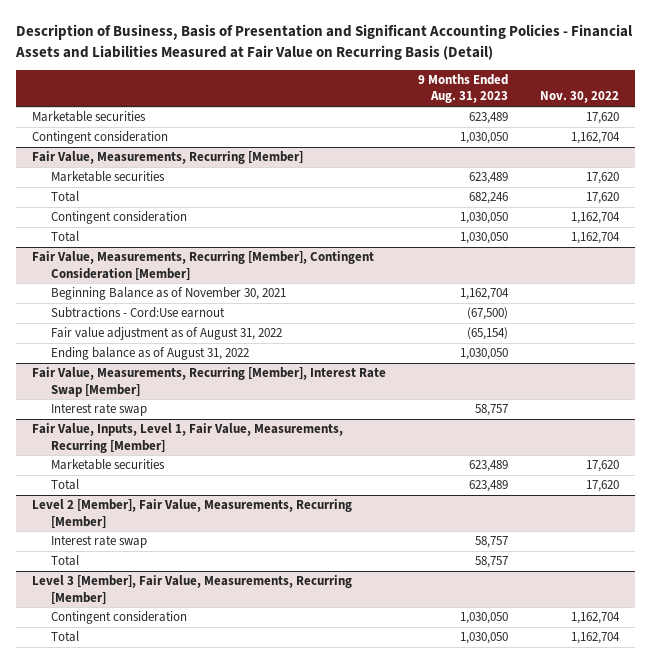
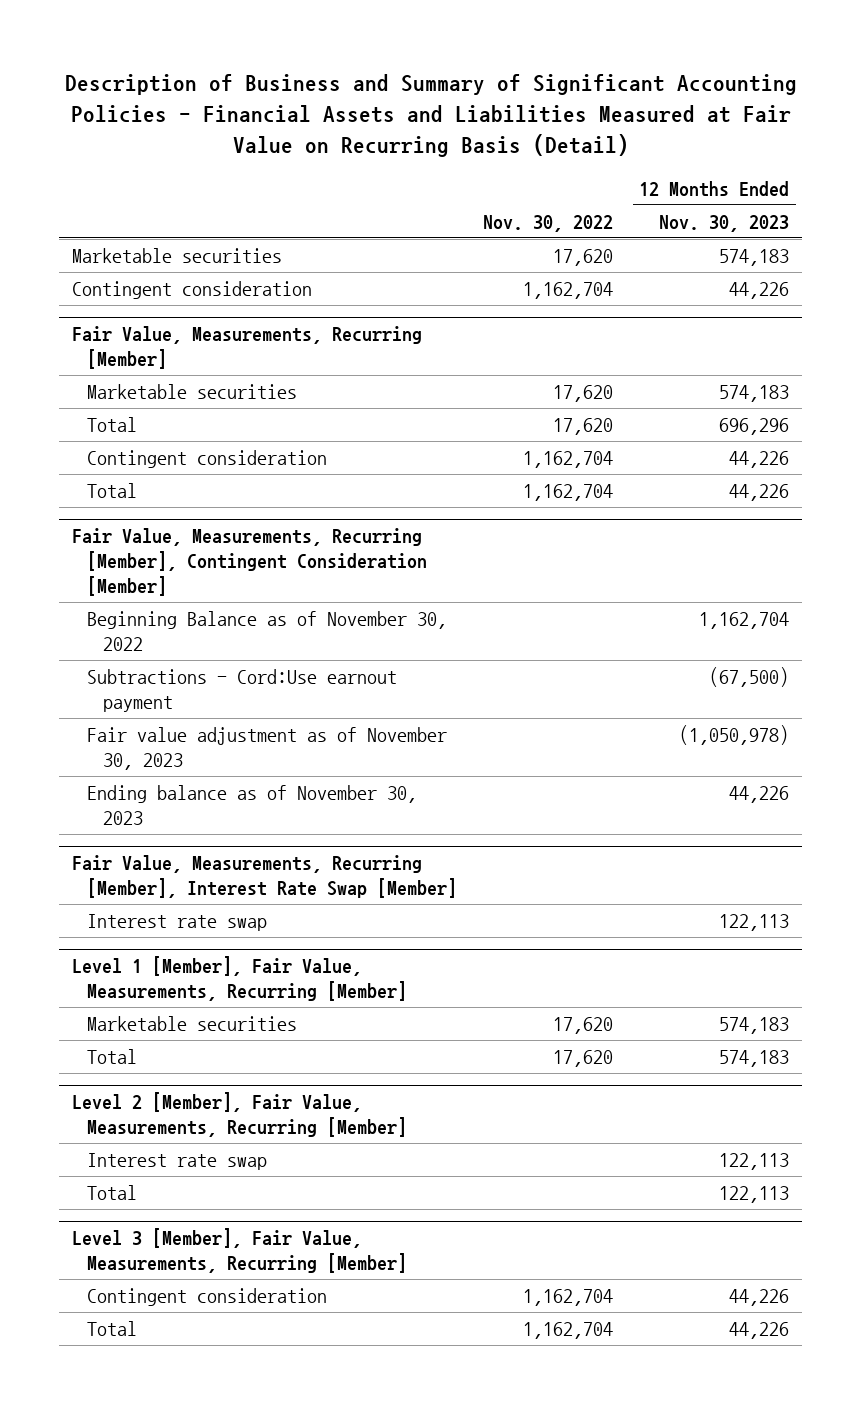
- Description of Business, Basis of Presentation and Significant Accounting Policies - Financial Assets and Liabilities Measured at Fair Value on Recurring Basis (Detail)
+ Description of Business and Summary of Significant Accounting Policies - Financial Assets and Liabilities Measured at Fair Value on Recurring Basis (Detail)
- | 9 Months Ended Aug. 31, 2023 | Nov. 30, 2022
+ | Nov. 30, 2022 | 12 Months Ended Nov. 30, 2023
@ Fair Value, Measurements, Recurring [Member], Contingent Consideration [Member]
- Beginning Balance as of November 30, 2021 | 1,162,704 |
- Subtractions - Cord:Use earnout | (67,500) |
- Fair value adjustment as of August 31, 2022 | (65,154) |
- Ending balance as of August 31, 2022 | 1,030,050 |
+ Beginning Balance as of November 30, 2022 | | 1,162,704
+ Subtractions - Cord:Use earnout payment | | (67,500)
+ Fair value adjustment as of November 30, 2023 | | (1,050,978)
+ Ending balance as of November 30, 2023 | | 44,226
- Fair Value, Inputs, Level 1, Fair Value, Measurements, Recurring [Member]
+ Level 1 [Member], Fair Value, Measurements, Recurring [Member]

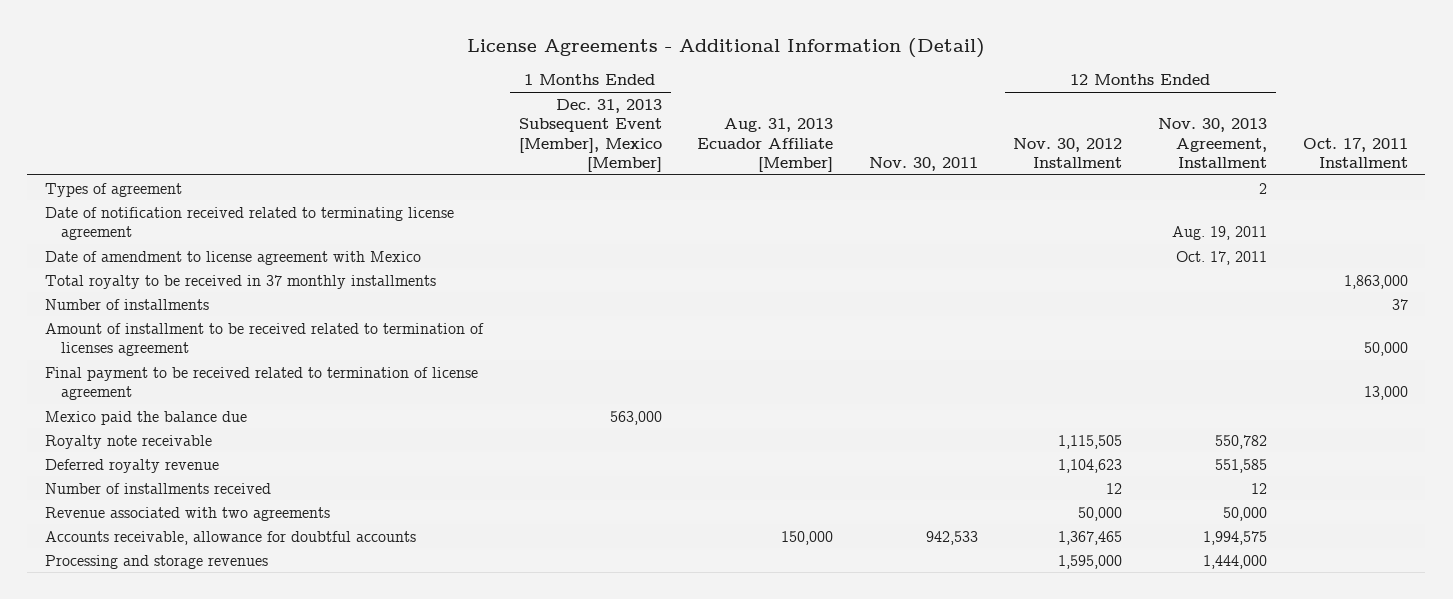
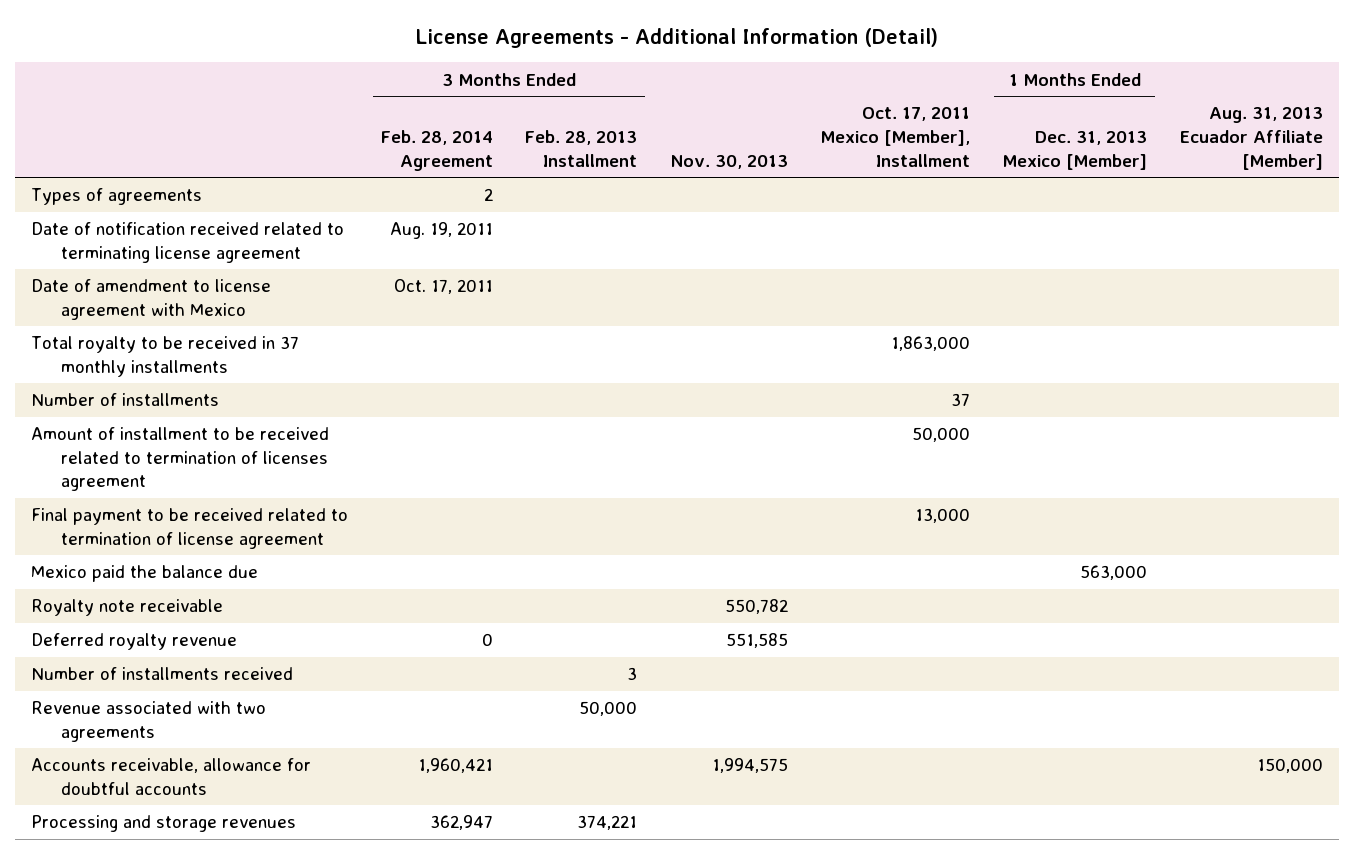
- | 1 Months Ended Dec. 31, 2013 Subsequent Event [Member], Mexico [Member] | Aug. 31, 2013 Ecuador Affiliate [Member] | Nov. 30, 2011 | 12 Months Ended Nov. 30, 2012 Installment | 12 Months Ended Nov. 30, 2013 Agreement, Installment | Oct. 17, 2011 Installment
+ | 3 Months Ended Feb. 28, 2014 Agreement | 3 Months Ended Feb. 28, 2013 Installment | Nov. 30, 2013 | Oct. 17, 2011 Mexico [Member], Installment | 1 Months Ended Dec. 31, 2013 Mexico [Member] | Aug. 31, 2013 Ecuador Affiliate [Member]
- Types of agreement | | | | | 2 |
+ Types of agreements | 2 | | | | |

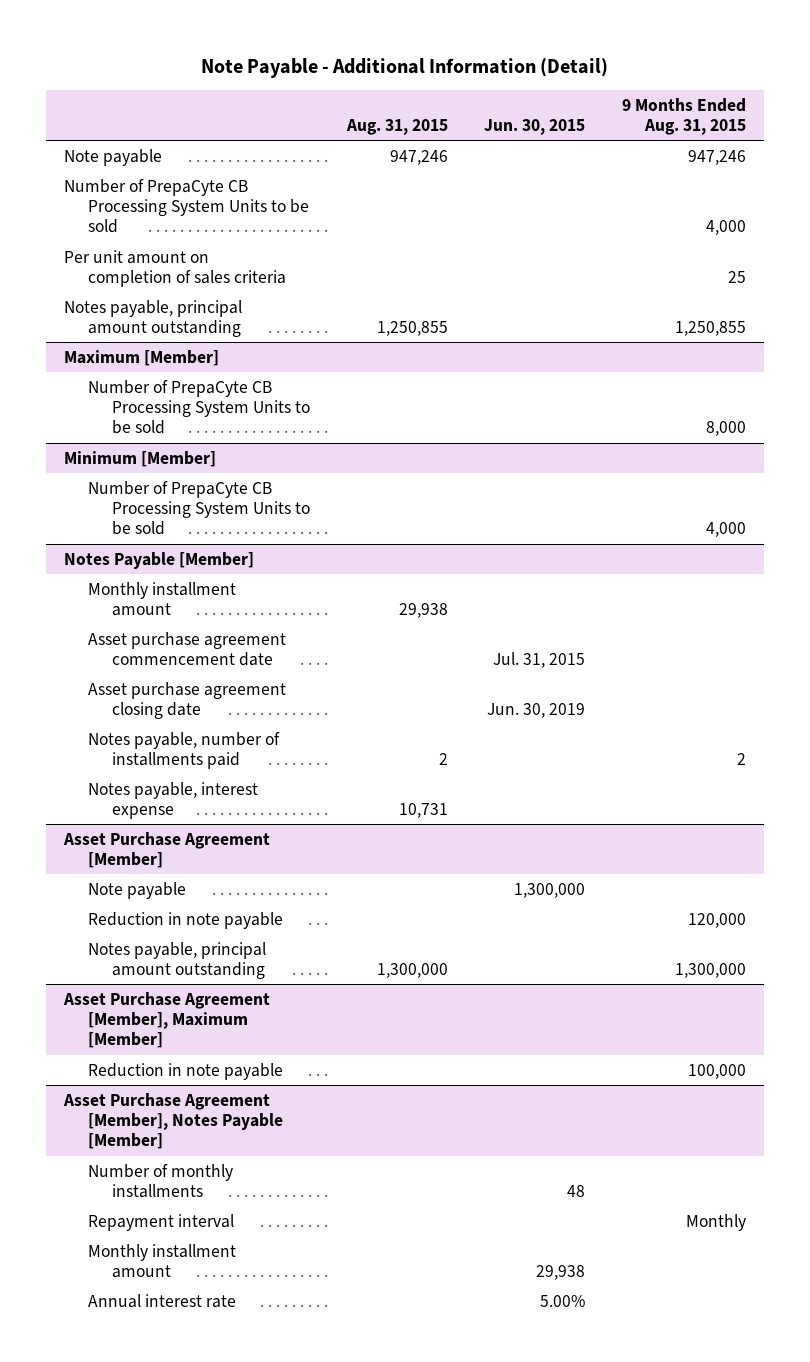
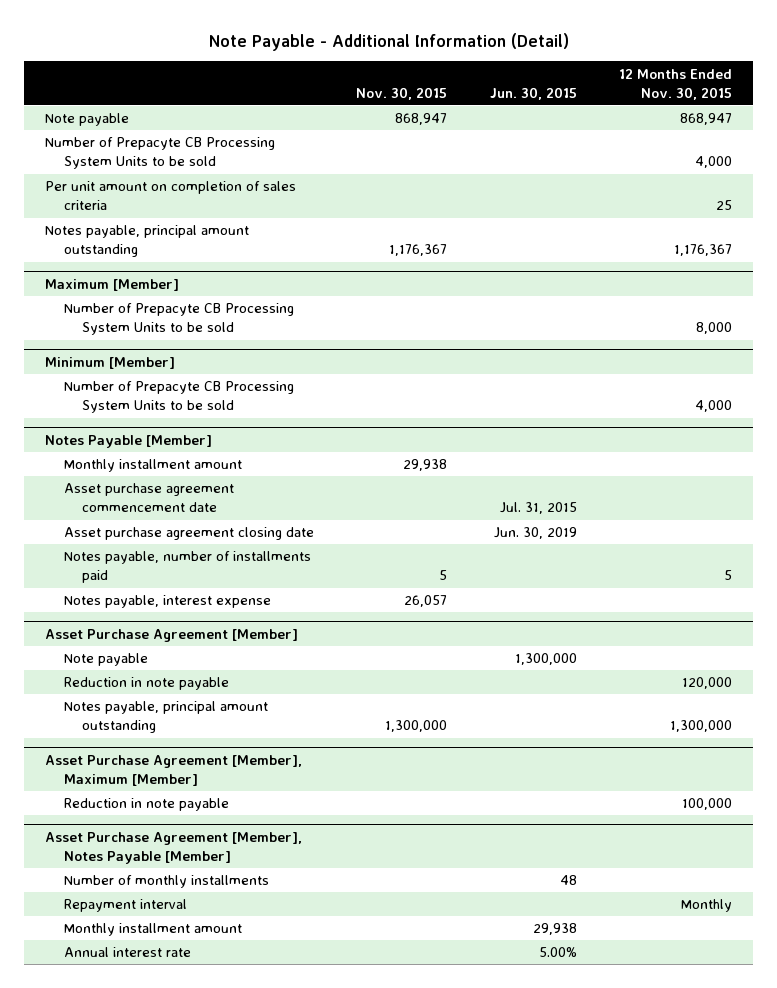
- | Aug. 31, 2015 | Jun. 30, 2015 | 9 Months Ended Aug. 31, 2015
+ | Nov. 30, 2015 | Jun. 30, 2015 | 12 Months Ended Nov. 30, 2015
- Number of PrepaCyte CB Processing System Units to be sold | | | 4,000
+ Number of Prepacyte CB Processing System Units to be sold | | | 4,000
@ Maximum [Member]
- Number of PrepaCyte CB Processing System Units to be sold | | | 8,000
+ Number of Prepacyte CB Processing System Units to be sold | | | 8,000
@ Minimum [Member]
- Number of PrepaCyte CB Processing System Units to be sold | | | 4,000
+ Number of Prepacyte CB Processing System Units to be sold | | | 4,000

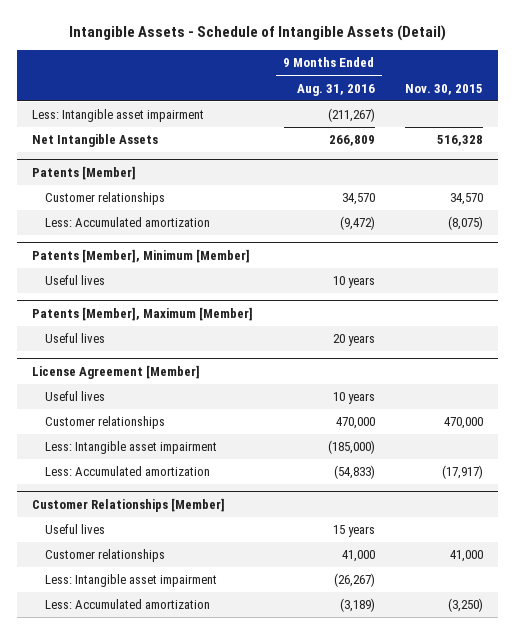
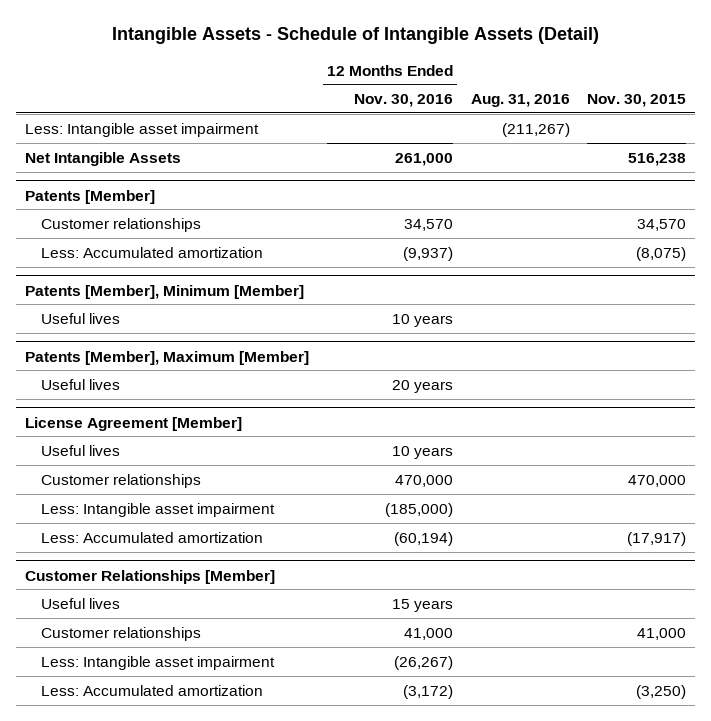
- | 9 Months Ended Aug. 31, 2016 | Nov. 30, 2015
+ | 12 Months Ended Nov. 30, 2016 | Aug. 31, 2016 | Nov. 30, 2015
- Net Intangible Assets | 266,809 | 516,328
+ Net Intangible Assets | 261,000 | | 516,238

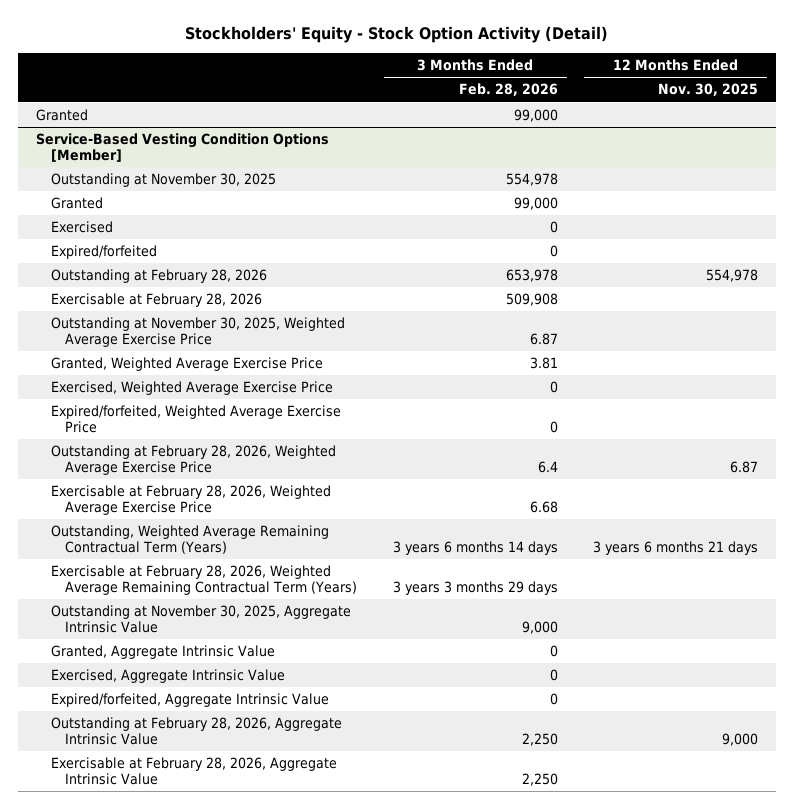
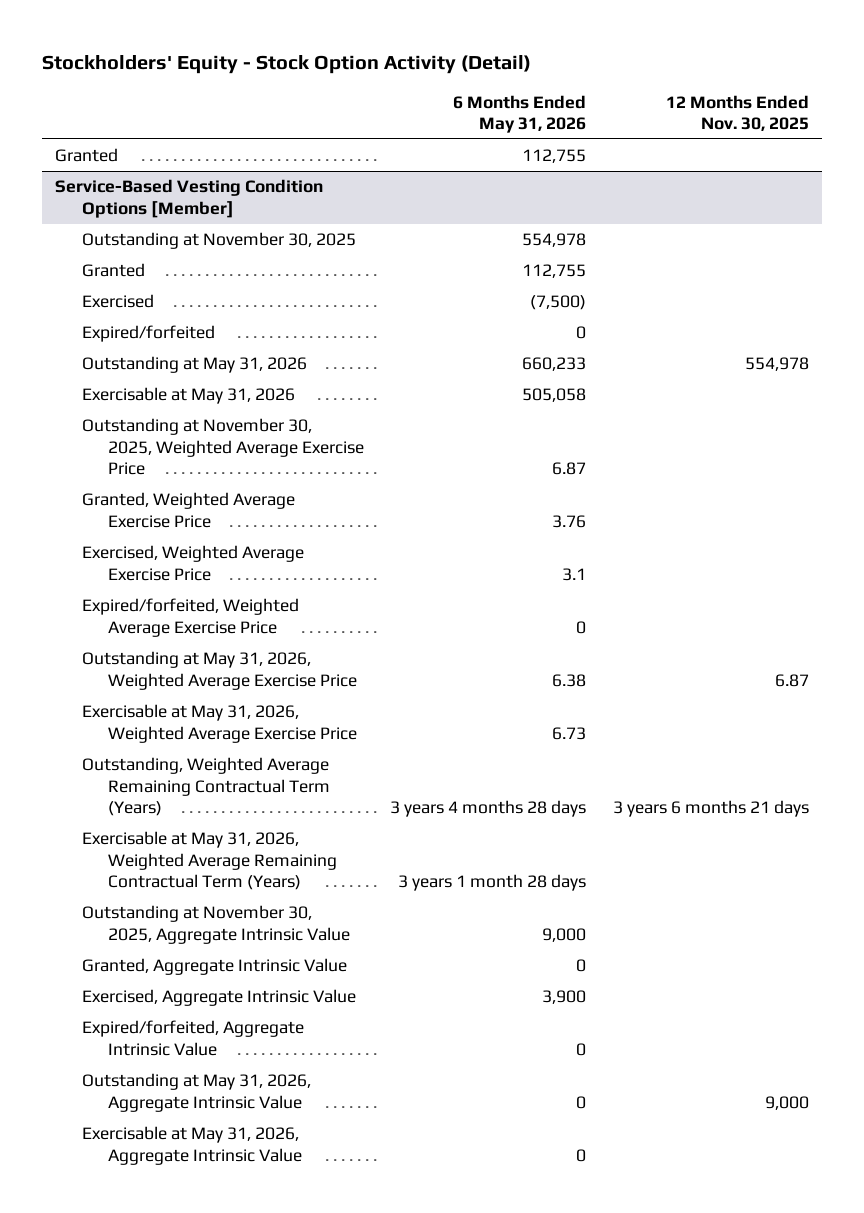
- | 3 Months Ended Feb. 28, 2026 | 12 Months Ended Nov. 30, 2025
+ | 6 Months Ended May 31, 2026 | 12 Months Ended Nov. 30, 2025
@ Service-Based Vesting Condition Options [Member]
- Outstanding at February 28, 2026 | 653,978 | 554,978
- Exercisable at February 28, 2026 | 509,908 |
+ Outstanding at May 31, 2026 | 660,233 | 554,978
+ Exercisable at May 31, 2026 | 505,058 |
- Outstanding at February 28, 2026, Weighted Average Exercise Price | 6.4 | 6.87
- Exercisable at February 28, 2026, Weighted Average Exercise Price | 6.68 |
+ Outstanding at May 31, 2026, Weighted Average Exercise Price | 6.38 | 6.87
+ Exercisable at May 31, 2026, Weighted Average Exercise Price | 6.73 |
- Exercisable at February 28, 2026, Weighted Average Remaining Contractual Term (Years) | 3 years 3 months 29 days |
+ Exercisable at May 31, 2026, Weighted Average Remaining Contractual Term (Years) | 3 years 1 month 28 days |
- Outstanding at February 28, 2026, Aggregate Intrinsic Value | 2,250 | 9,000
- Exercisable at February 28, 2026, Aggregate Intrinsic Value | 2,250 |
+ Outstanding at May 31, 2026, Aggregate Intrinsic Value | 0 | 9,000
+ Exercisable at May 31, 2026, Aggregate Intrinsic Value | 0 |

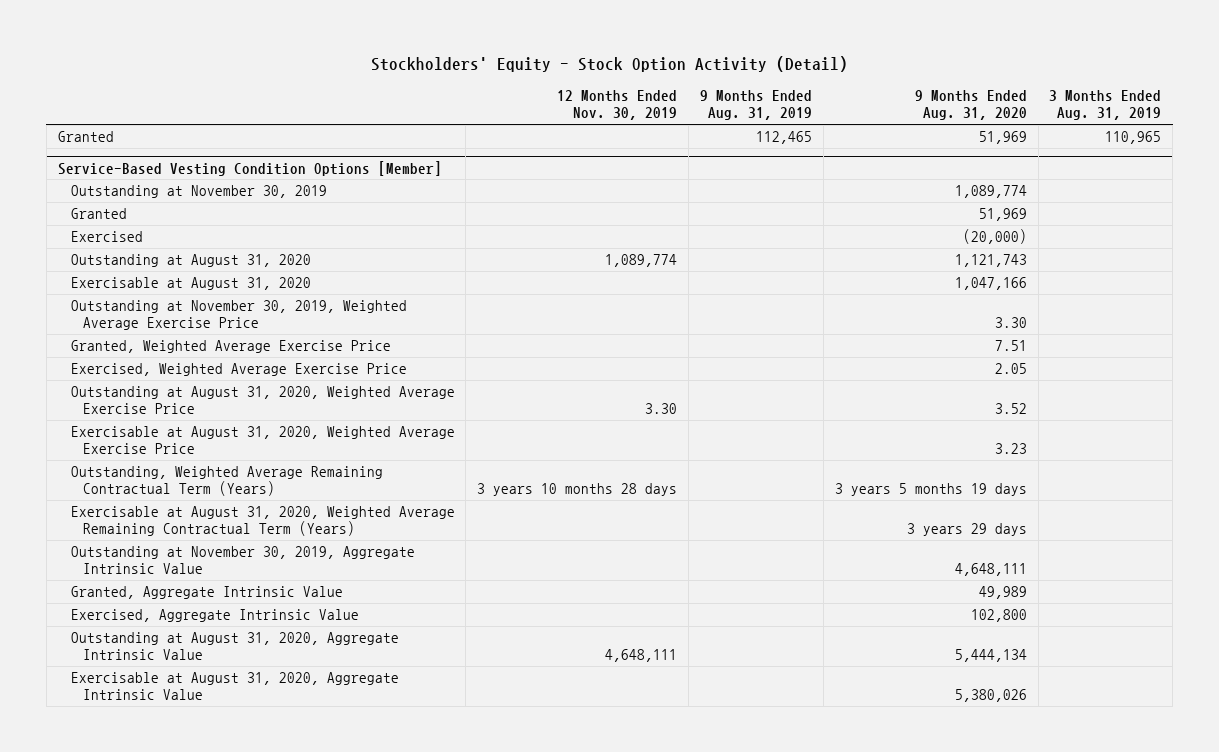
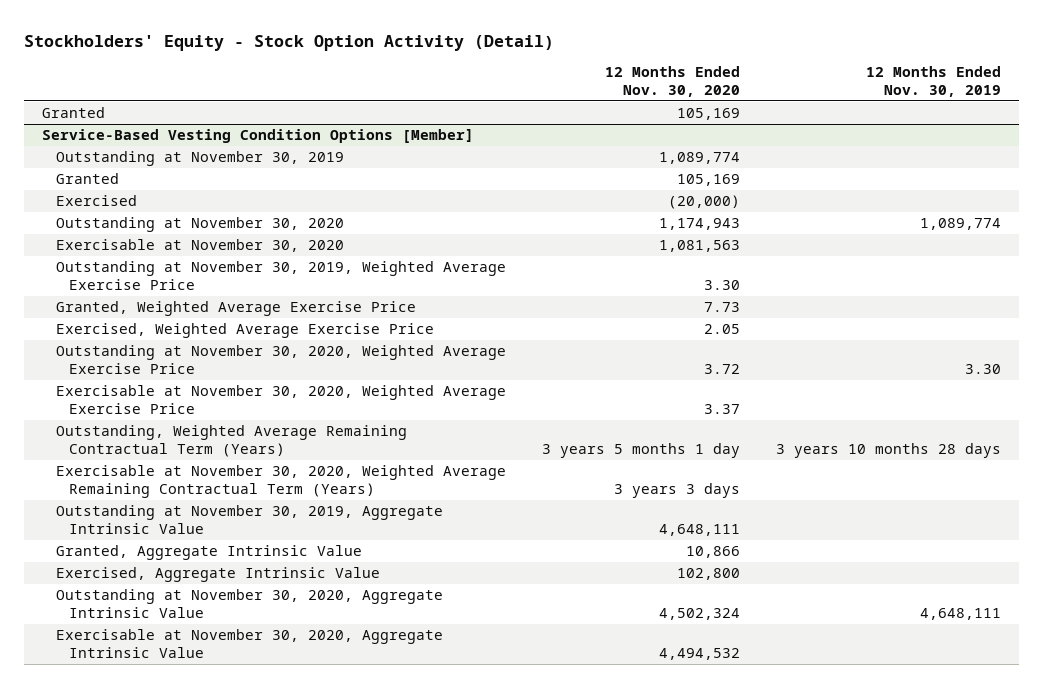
- | 12 Months Ended Nov. 30, 2019 | 9 Months Ended Aug. 31, 2019 | 9 Months Ended Aug. 31, 2020 | 3 Months Ended Aug. 31, 2019
+ | 12 Months Ended Nov. 30, 2020 | 12 Months Ended Nov. 30, 2019
@ Service-Based Vesting Condition Options [Member]
- Outstanding at August 31, 2020 | 1,089,774 | | 1,121,743 |
- Exercisable at August 31, 2020 | | | 1,047,166 |
+ Outstanding at November 30, 2020 | 1,174,943 | 1,089,774
+ Exercisable at November 30, 2020 | 1,081,563 |
- Outstanding at August 31, 2020, Weighted Average Exercise Price | 3.30 | | 3.52 |
- Exercisable at August 31, 2020, Weighted Average Exercise Price | | | 3.23 |
+ Outstanding at November 30, 2020, Weighted Average Exercise Price | 3.72 | 3.30
+ Exercisable at November 30, 2020, Weighted Average Exercise Price | 3.37 |
- Exercisable at August 31, 2020, Weighted Average Remaining Contractual Term (Years) | | | 3 years 29 days |
+ Exercisable at November 30, 2020, Weighted Average Remaining Contractual Term (Years) | 3 years 3 days |
- Outstanding at August 31, 2020, Aggregate Intrinsic Value | 4,648,111 | | 5,444,134 |
- Exercisable at August 31, 2020, Aggregate Intrinsic Value | | | 5,380,026 |
+ Outstanding at November 30, 2020, Aggregate Intrinsic Value | 4,502,324 | 4,648,111
+ Exercisable at November 30, 2020, Aggregate Intrinsic Value | 4,494,532 |

